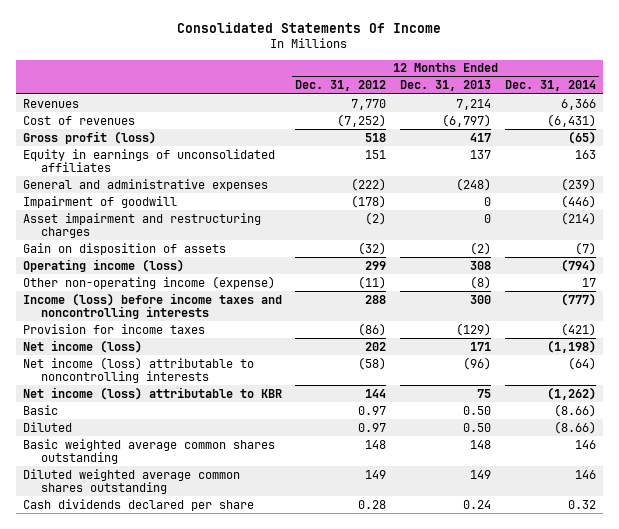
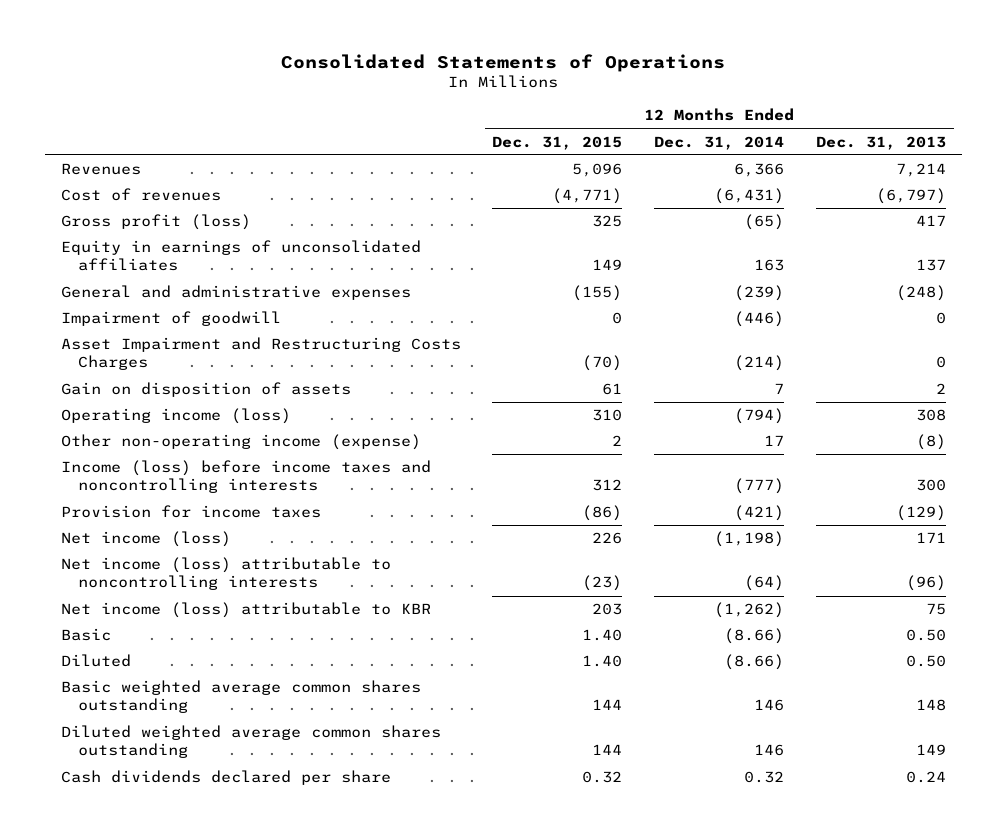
- Consolidated Statements Of Income
+ Consolidated Statements of Operations
- | 12 Months Ended Dec. 31, 2012 | 12 Months Ended Dec. 31, 2013 | 12 Months Ended Dec. 31, 2014
+ | 12 Months Ended Dec. 31, 2015 | 12 Months Ended Dec. 31, 2014 | 12 Months Ended Dec. 31, 2013
- Asset impairment and restructuring charges | (2) | 0 | (214)
- Gain on disposition of assets | (32) | (2) | (7)
+ Asset Impairment and Restructuring Costs Charges | (70) | (214) | 0
+ Gain on disposition of assets | 61 | 7 | 2

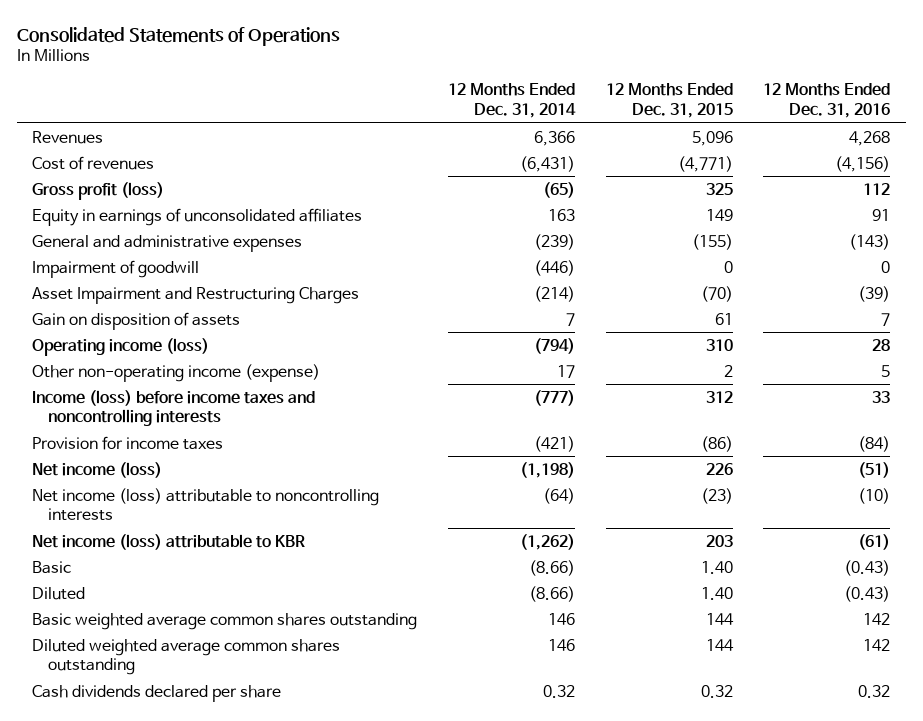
- | 12 Months Ended Dec. 31, 2015 | 12 Months Ended Dec. 31, 2014 | 12 Months Ended Dec. 31, 2013
+ | 12 Months Ended Dec. 31, 2014 | 12 Months Ended Dec. 31, 2015 | 12 Months Ended Dec. 31, 2016
- Asset Impairment and Restructuring Costs Charges | (70) | (214) | 0
+ Asset Impairment and Restructuring Charges | (214) | (70) | (39)

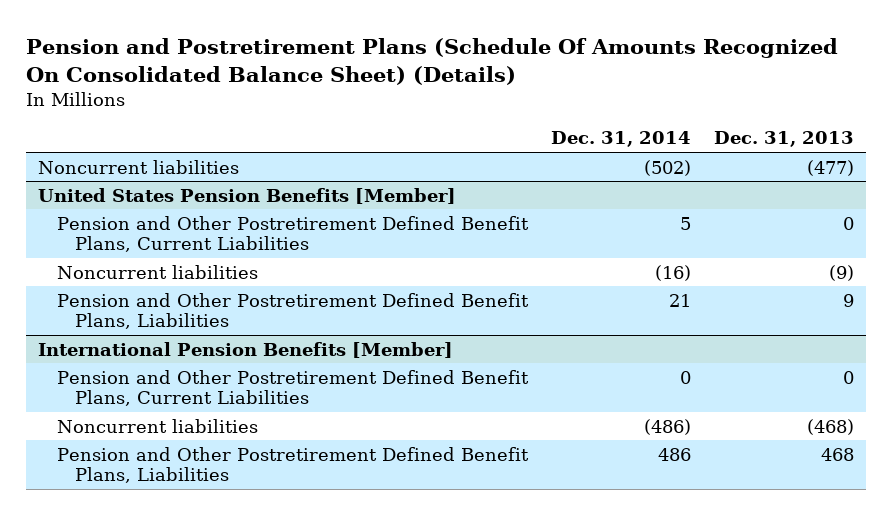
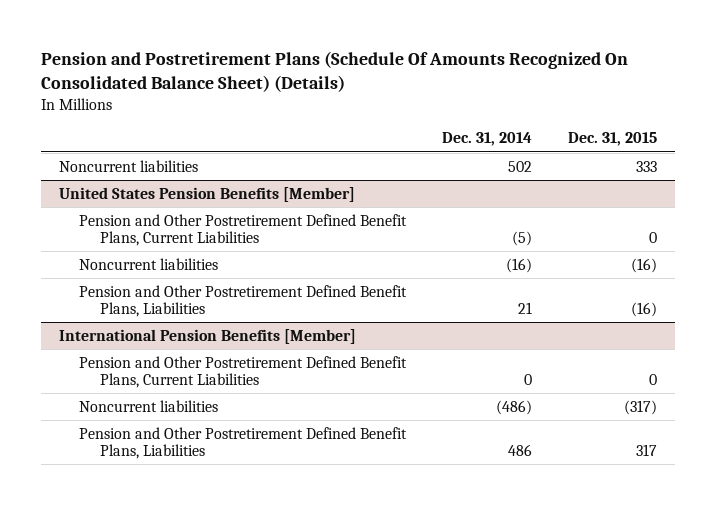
- | Dec. 31, 2014 | Dec. 31, 2013
+ | Dec. 31, 2014 | Dec. 31, 2015
- Noncurrent liabilities | (502) | (477)
+ Noncurrent liabilities | 502 | 333
@ United States Pension Benefits [Member]
- Pension and Other Postretirement Defined Benefit Plans, Current Liabilities | 5 | 0
+ Pension and Other Postretirement Defined Benefit Plans, Current Liabilities | (5) | 0

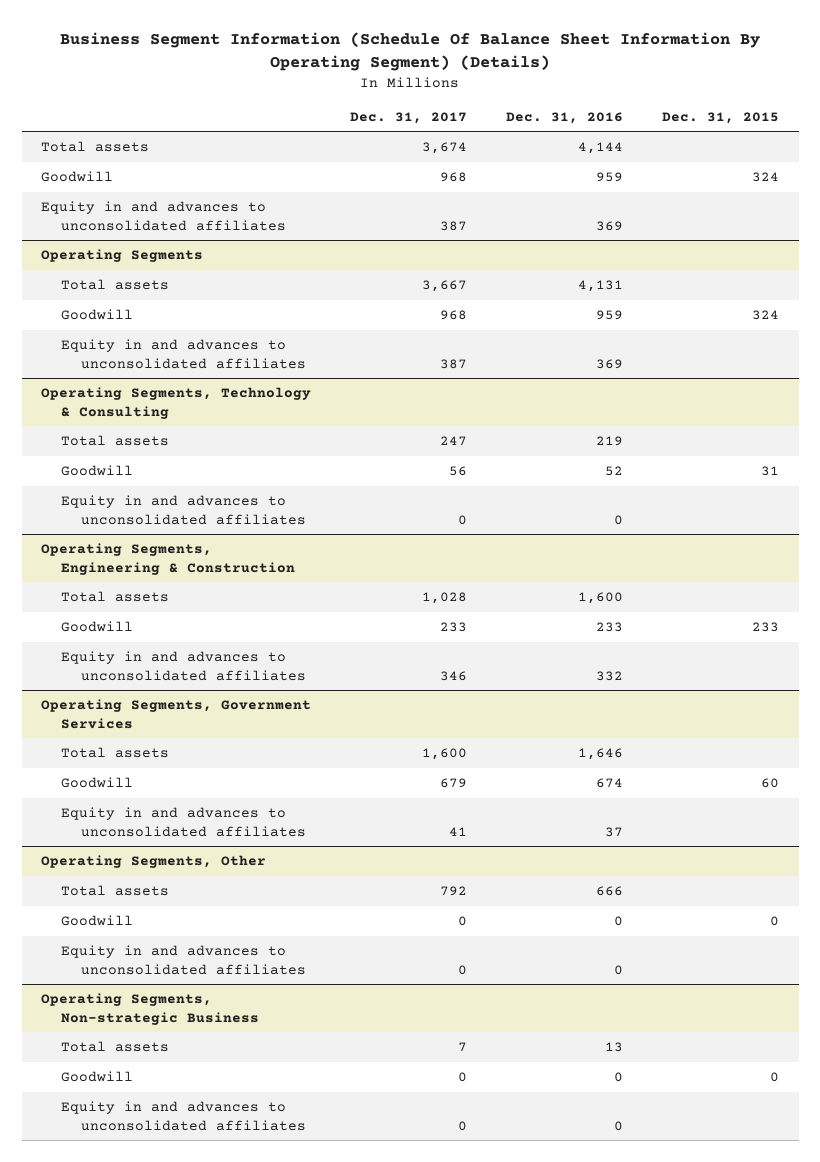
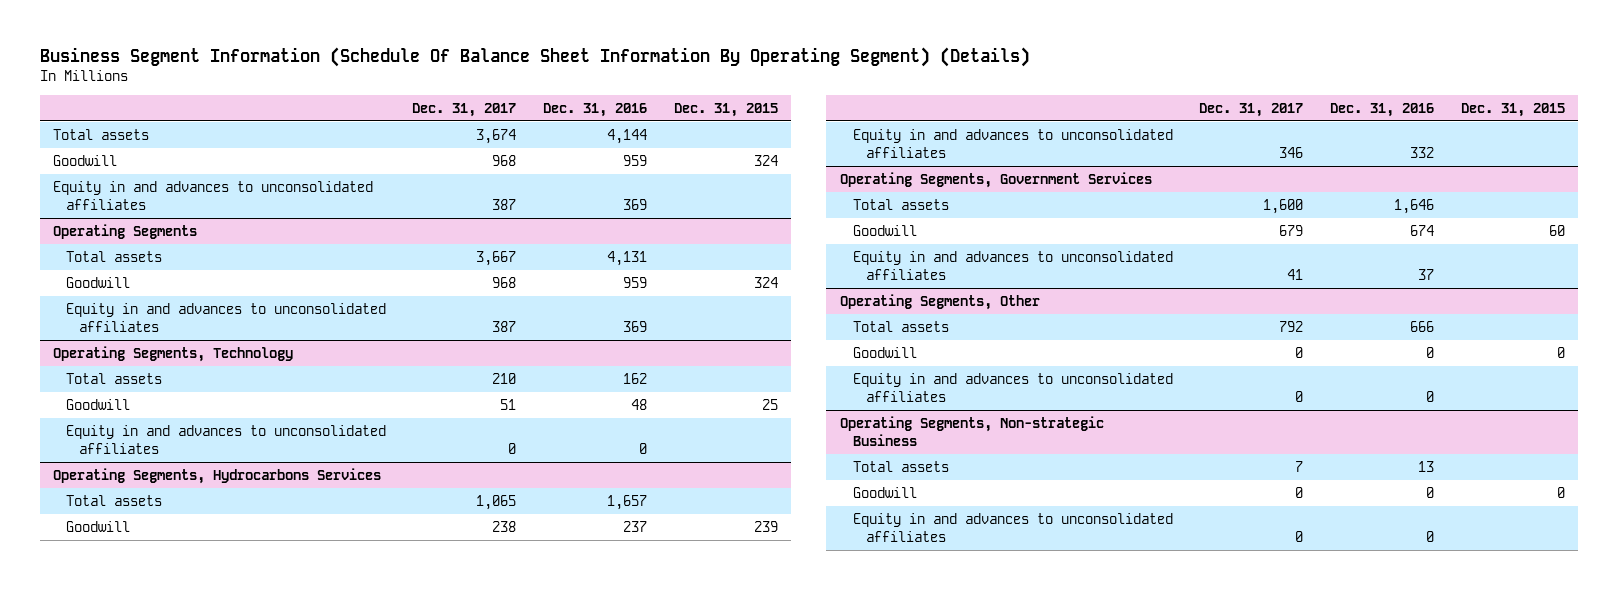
- Operating Segments, Technology & Consulting
- Total assets | 247 | 219 |
- Goodwill | 56 | 52 | 31
+ Operating Segments, Technology
+ Total assets | 210 | 162 |
+ Goodwill | 51 | 48 | 25
- Operating Segments, Engineering & Construction
- Total assets | 1,028 | 1,600 |
- Goodwill | 233 | 233 | 233
+ Operating Segments, Hydrocarbons Services
+ Total assets | 1,065 | 1,657 |
+ Goodwill | 238 | 237 | 239

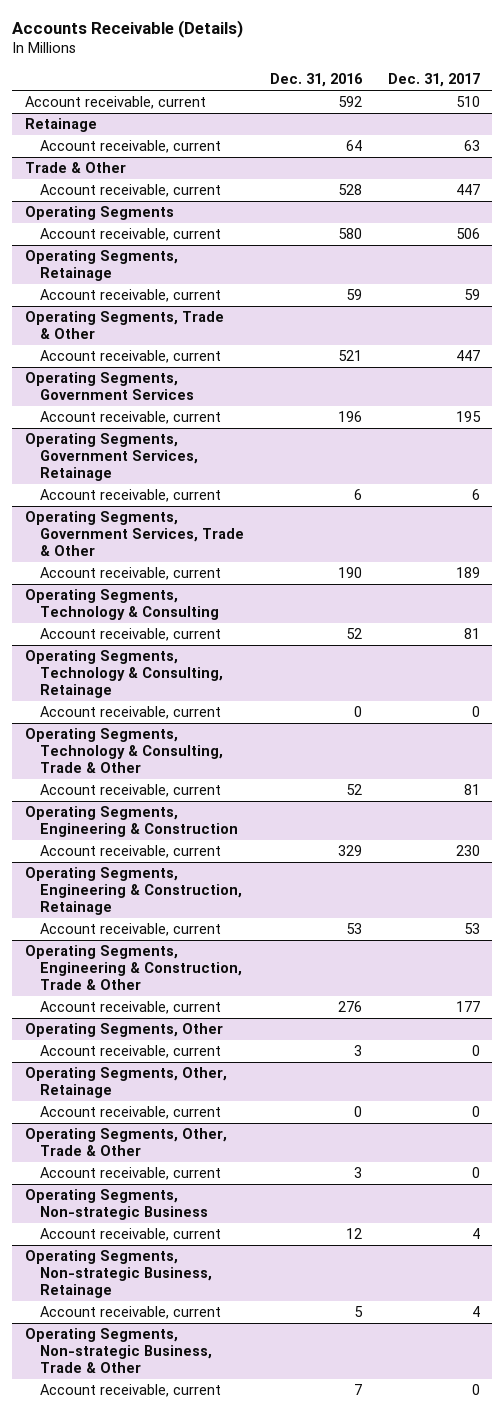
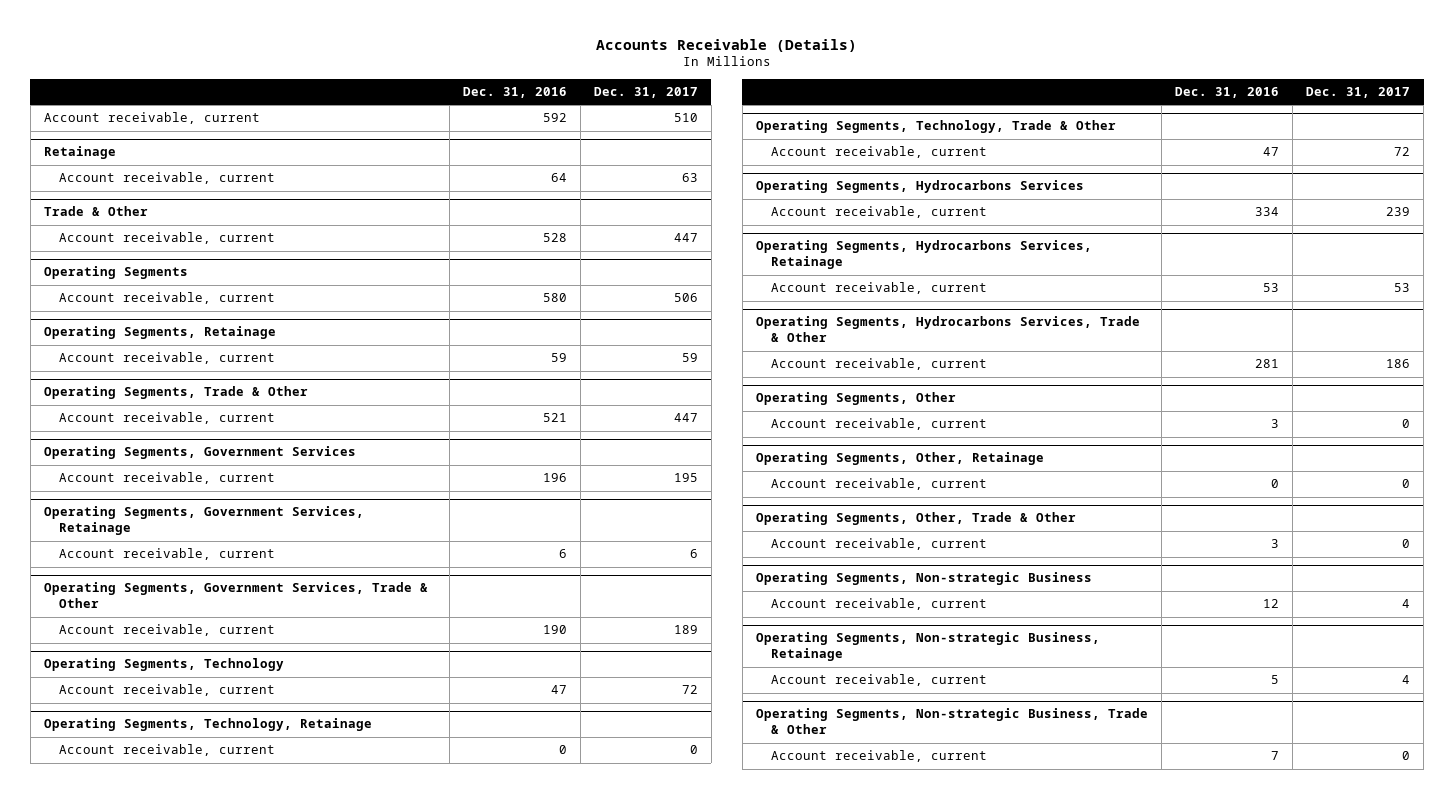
- Operating Segments, Technology & Consulting
- Account receivable, current | 52 | 81
- Operating Segments, Technology & Consulting, Retainage
+ Operating Segments, Technology
+ Account receivable, current | 47 | 72
+ Operating Segments, Technology, Retainage
- Operating Segments, Technology & Consulting, Trade & Other
- Account receivable, current | 52 | 81
- Operating Segments, Engineering & Construction
- Account receivable, current | 329 | 230
- Operating Segments, Engineering & Construction, Retainage
+ Operating Segments, Technology, Trade & Other
+ Account receivable, current | 47 | 72
+ Operating Segments, Hydrocarbons Services
+ Account receivable, current | 334 | 239
+ Operating Segments, Hydrocarbons Services, Retainage
- Operating Segments, Engineering & Construction, Trade & Other
- Account receivable, current | 276 | 177
+ Operating Segments, Hydrocarbons Services, Trade & Other
+ Account receivable, current | 281 | 186

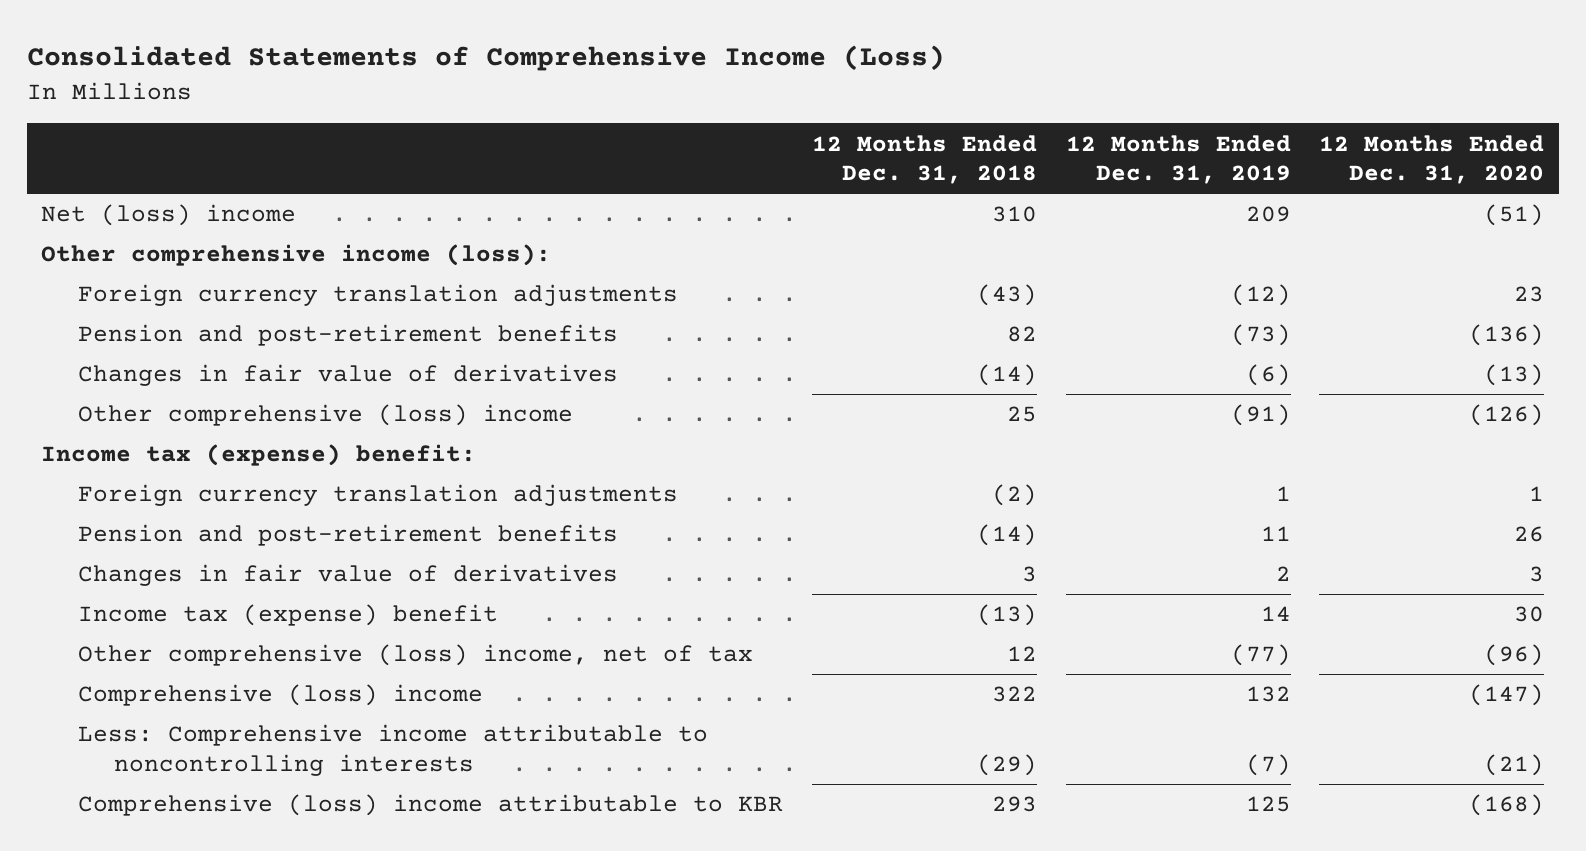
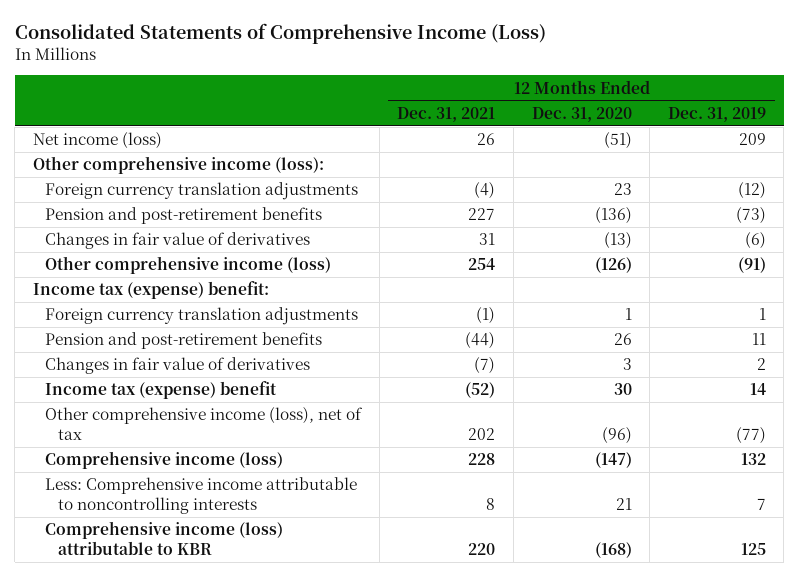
- | 12 Months Ended Dec. 31, 2018 | 12 Months Ended Dec. 31, 2019 | 12 Months Ended Dec. 31, 2020
+ | 12 Months Ended Dec. 31, 2021 | 12 Months Ended Dec. 31, 2020 | 12 Months Ended Dec. 31, 2019
- Net (loss) income | 310 | 209 | (51)
+ Net income (loss) | 26 | (51) | 209
- Other comprehensive (loss) income | 25 | (91) | (126)
+ Other comprehensive income (loss) | 254 | (126) | (91)
- Other comprehensive (loss) income, net of tax | 12 | (77) | (96)
- Comprehensive (loss) income | 322 | 132 | (147)
- Less: Comprehensive income attributable to noncontrolling interests | (29) | (7) | (21)
- Comprehensive (loss) income attributable to KBR | 293 | 125 | (168)
+ Other comprehensive income (loss), net of tax | 202 | (96) | (77)
+ Comprehensive income (loss) | 228 | (147) | 132
+ Less: Comprehensive income attributable to noncontrolling interests | 8 | 21 | 7
+ Comprehensive income (loss) attributable to KBR | 220 | (168) | 125

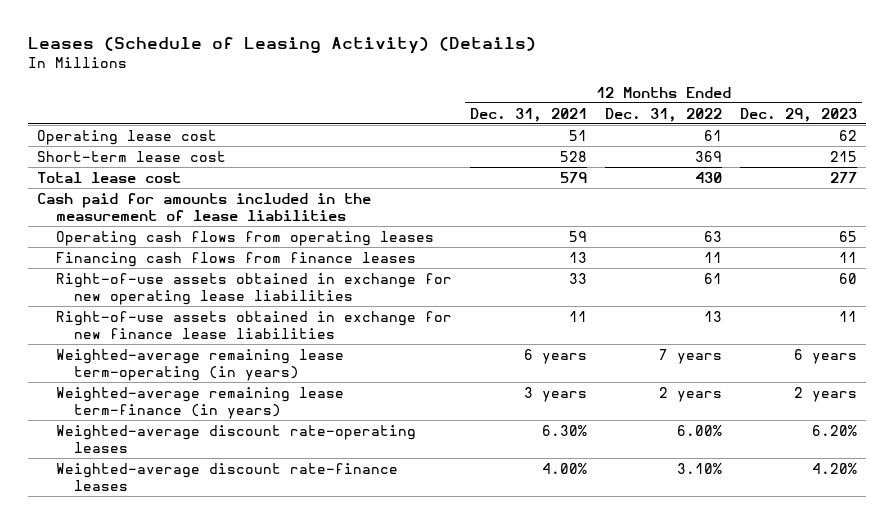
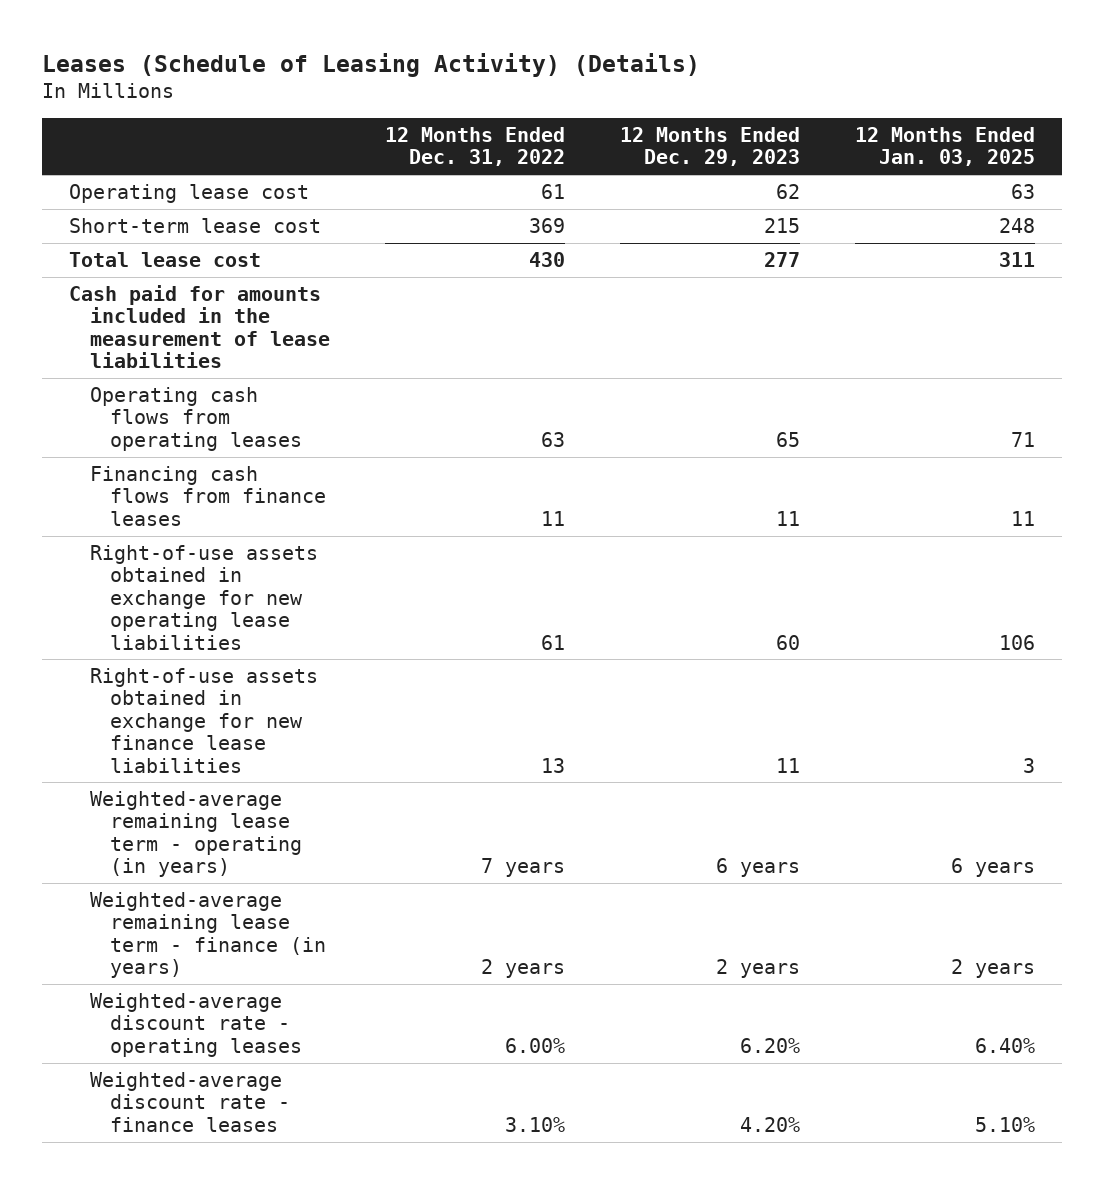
- | 12 Months Ended Dec. 31, 2021 | 12 Months Ended Dec. 31, 2022 | 12 Months Ended Dec. 29, 2023
+ | 12 Months Ended Dec. 31, 2022 | 12 Months Ended Dec. 29, 2023 | 12 Months Ended Jan. 03, 2025
- Weighted-average remaining lease term-operating (in years) | 6 years | 7 years | 6 years
- Weighted-average remaining lease term-finance (in years) | 3 years | 2 years | 2 years
- Weighted-average discount rate-operating leases | 6.30% | 6.00% | 6.20%
- Weighted-average discount rate-finance leases | 4.00% | 3.10% | 4.20%
+ Weighted-average remaining lease term - operating (in years) | 7 years | 6 years | 6 years
+ Weighted-average remaining lease term - finance (in years) | 2 years | 2 years | 2 years
+ Weighted-average discount rate - operating leases | 6.00% | 6.20% | 6.40%
+ Weighted-average discount rate - finance leases | 3.10% | 4.20% | 5.10%

